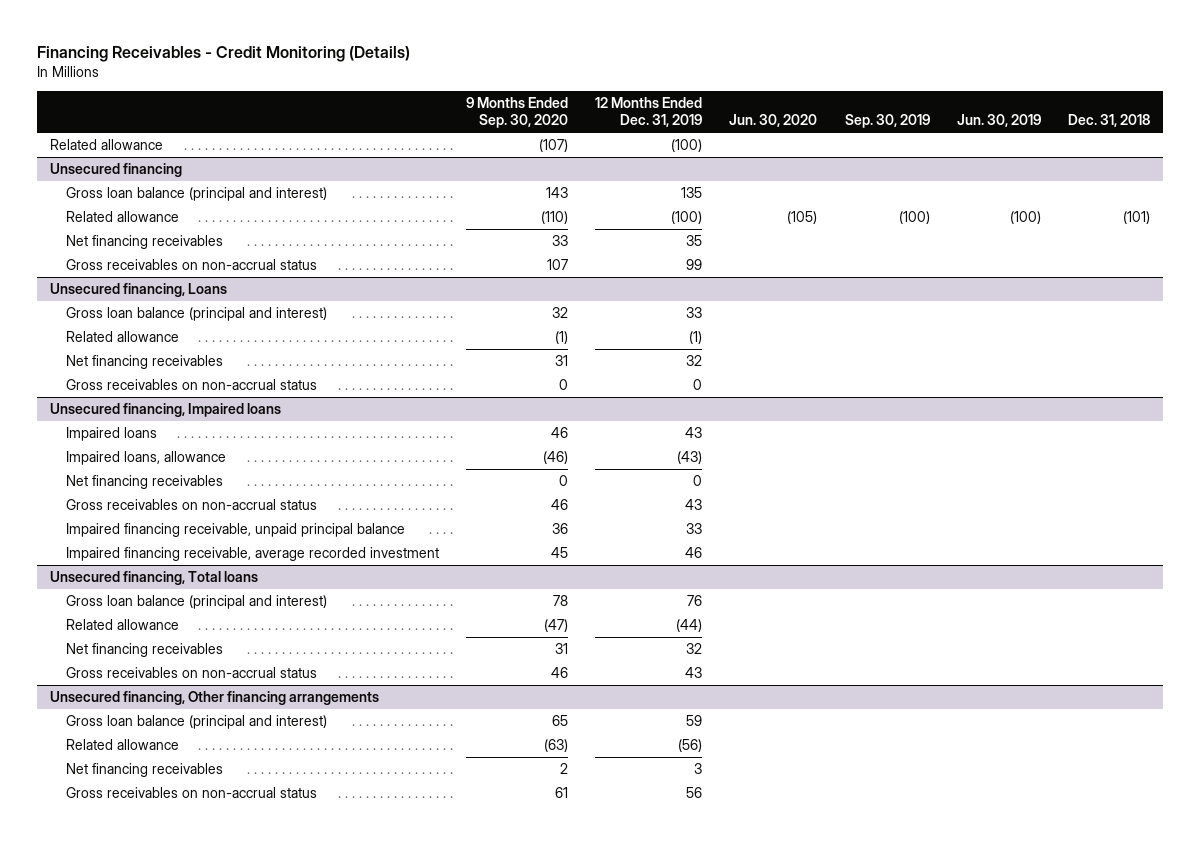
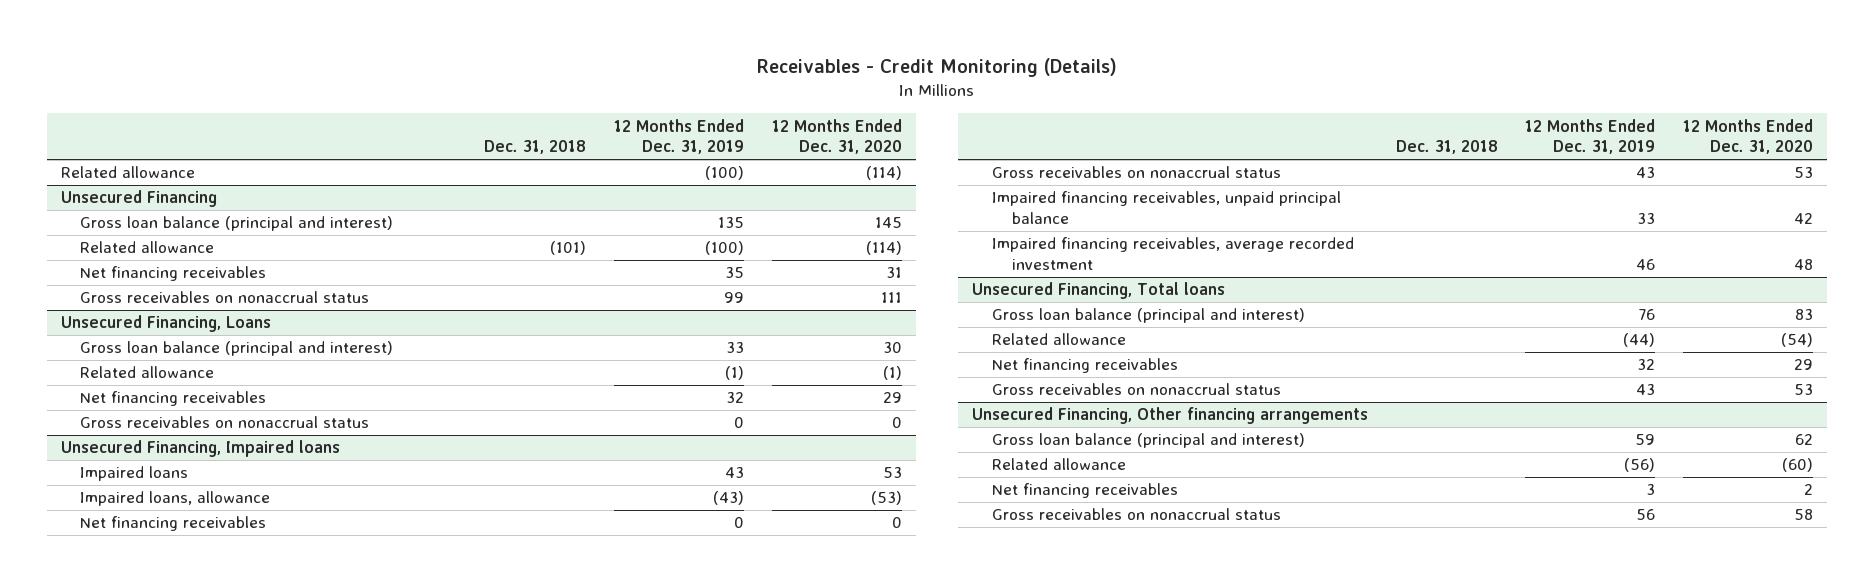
- Financing Receivables - Credit Monitoring (Details)
+ Receivables - Credit Monitoring (Details)
- | 9 Months Ended Sep. 30, 2020 | 12 Months Ended Dec. 31, 2019 | Jun. 30, 2020 | Sep. 30, 2019 | Jun. 30, 2019 | Dec. 31, 2018
+ | Dec. 31, 2018 | 12 Months Ended Dec. 31, 2019 | 12 Months Ended Dec. 31, 2020
- Unsecured financing
+ Unsecured Financing
- Gross receivables on non-accrual status | 107 | 99 | | | |
- Unsecured financing, Loans
+ Gross receivables on nonaccrual status | | 99 | 111
+ Unsecured Financing, Loans
- Gross receivables on non-accrual status | 0 | 0 | | | |
- Unsecured financing, Impaired loans
+ Gross receivables on nonaccrual status | | 0 | 0
+ Unsecured Financing, Impaired loans
- Gross receivables on non-accrual status | 46 | 43 | | | |
- Impaired financing receivable, unpaid principal balance | 36 | 33 | | | |
- Impaired financing receivable, average recorded investment | 45 | 46 | | | |
- Unsecured financing, Total loans
+ Gross receivables on nonaccrual status | | 43 | 53
+ Impaired financing receivables, unpaid principal balance | | 33 | 42
+ Impaired financing receivables, average recorded investment | | 46 | 48
+ Unsecured Financing, Total loans
- Gross receivables on non-accrual status | 46 | 43 | | | |
- Unsecured financing, Other financing arrangements
+ Gross receivables on nonaccrual status | | 43 | 53
+ Unsecured Financing, Other financing arrangements
- Gross receivables on non-accrual status | 61 | 56 | | | |
+ Gross receivables on nonaccrual status | | 56 | 58

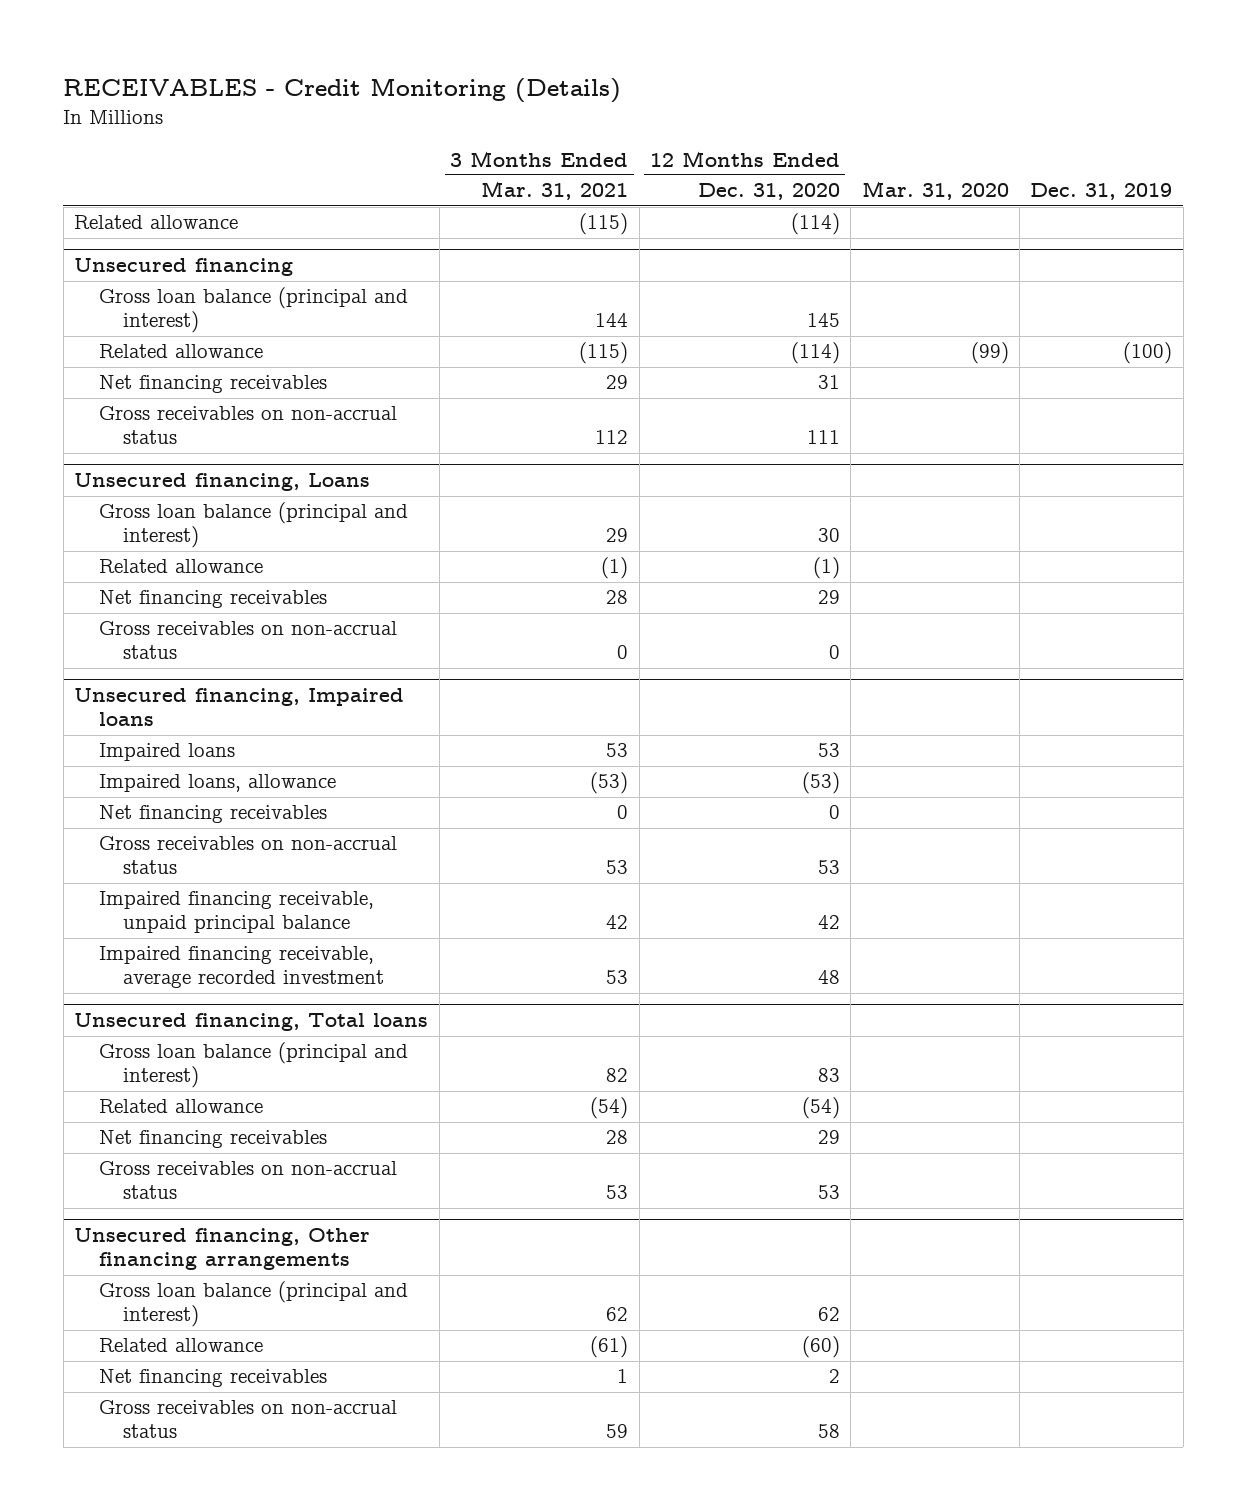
- Receivables - Credit Monitoring (Details)
+ RECEIVABLES - Credit Monitoring (Details)
- | Dec. 31, 2018 | 12 Months Ended Dec. 31, 2019 | 12 Months Ended Dec. 31, 2020
+ | 3 Months Ended Mar. 31, 2021 | 12 Months Ended Dec. 31, 2020 | Mar. 31, 2020 | Dec. 31, 2019
- Unsecured Financing
+ Unsecured financing
- Gross receivables on nonaccrual status | | 99 | 111
- Unsecured Financing, Loans
+ Gross receivables on non-accrual status | 112 | 111 | |
+ Unsecured financing, Loans
- Gross receivables on nonaccrual status | | 0 | 0
- Unsecured Financing, Impaired loans
+ Gross receivables on non-accrual status | 0 | 0 | |
+ Unsecured financing, Impaired loans
- Gross receivables on nonaccrual status | | 43 | 53
- Impaired financing receivables, unpaid principal balance | | 33 | 42
- Impaired financing receivables, average recorded investment | | 46 | 48
- Unsecured Financing, Total loans
+ Gross receivables on non-accrual status | 53 | 53 | |
+ Impaired financing receivable, unpaid principal balance | 42 | 42 | |
+ Impaired financing receivable, average recorded investment | 53 | 48 | |
+ Unsecured financing, Total loans
- Gross receivables on nonaccrual status | | 43 | 53
- Unsecured Financing, Other financing arrangements
+ Gross receivables on non-accrual status | 53 | 53 | |
+ Unsecured financing, Other financing arrangements
- Gross receivables on nonaccrual status | | 56 | 58
+ Gross receivables on non-accrual status | 59 | 58 | |

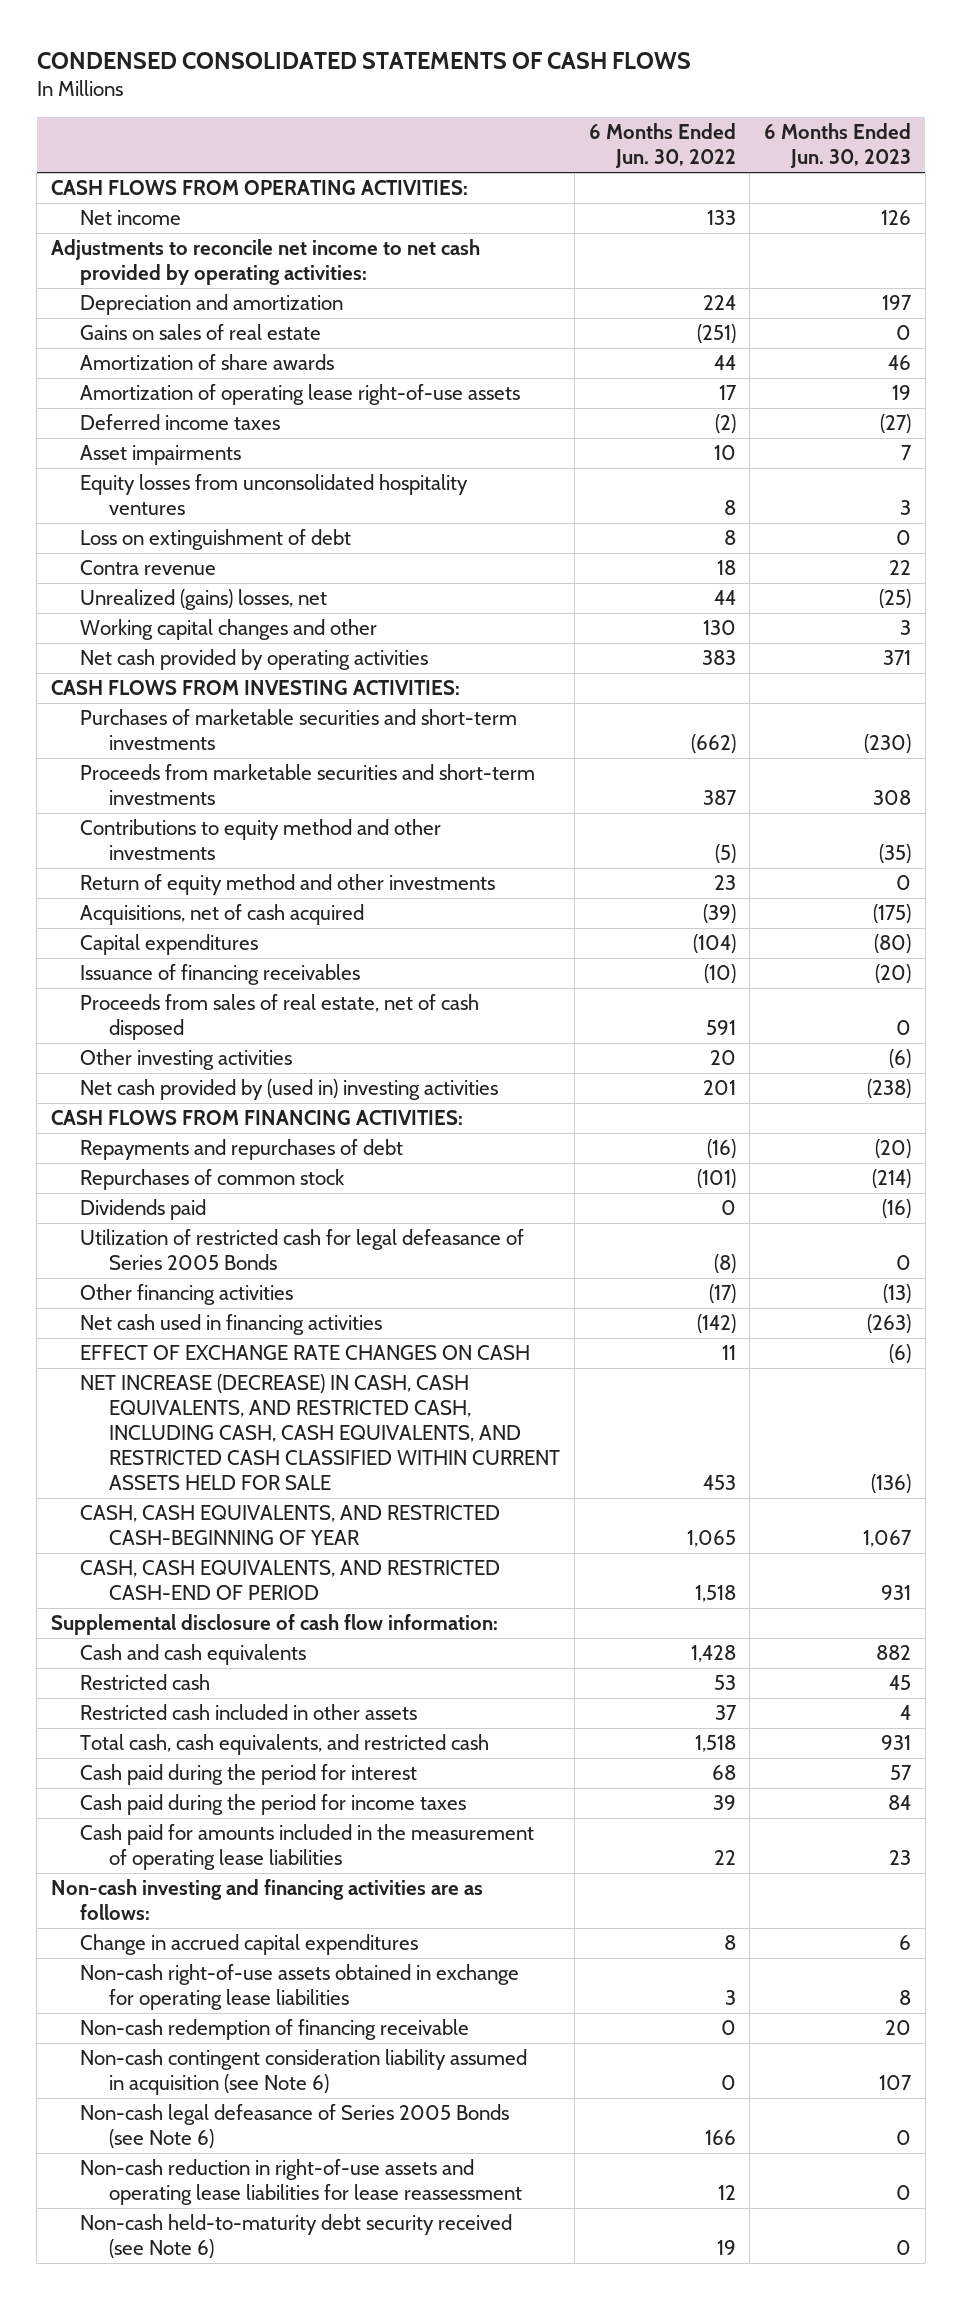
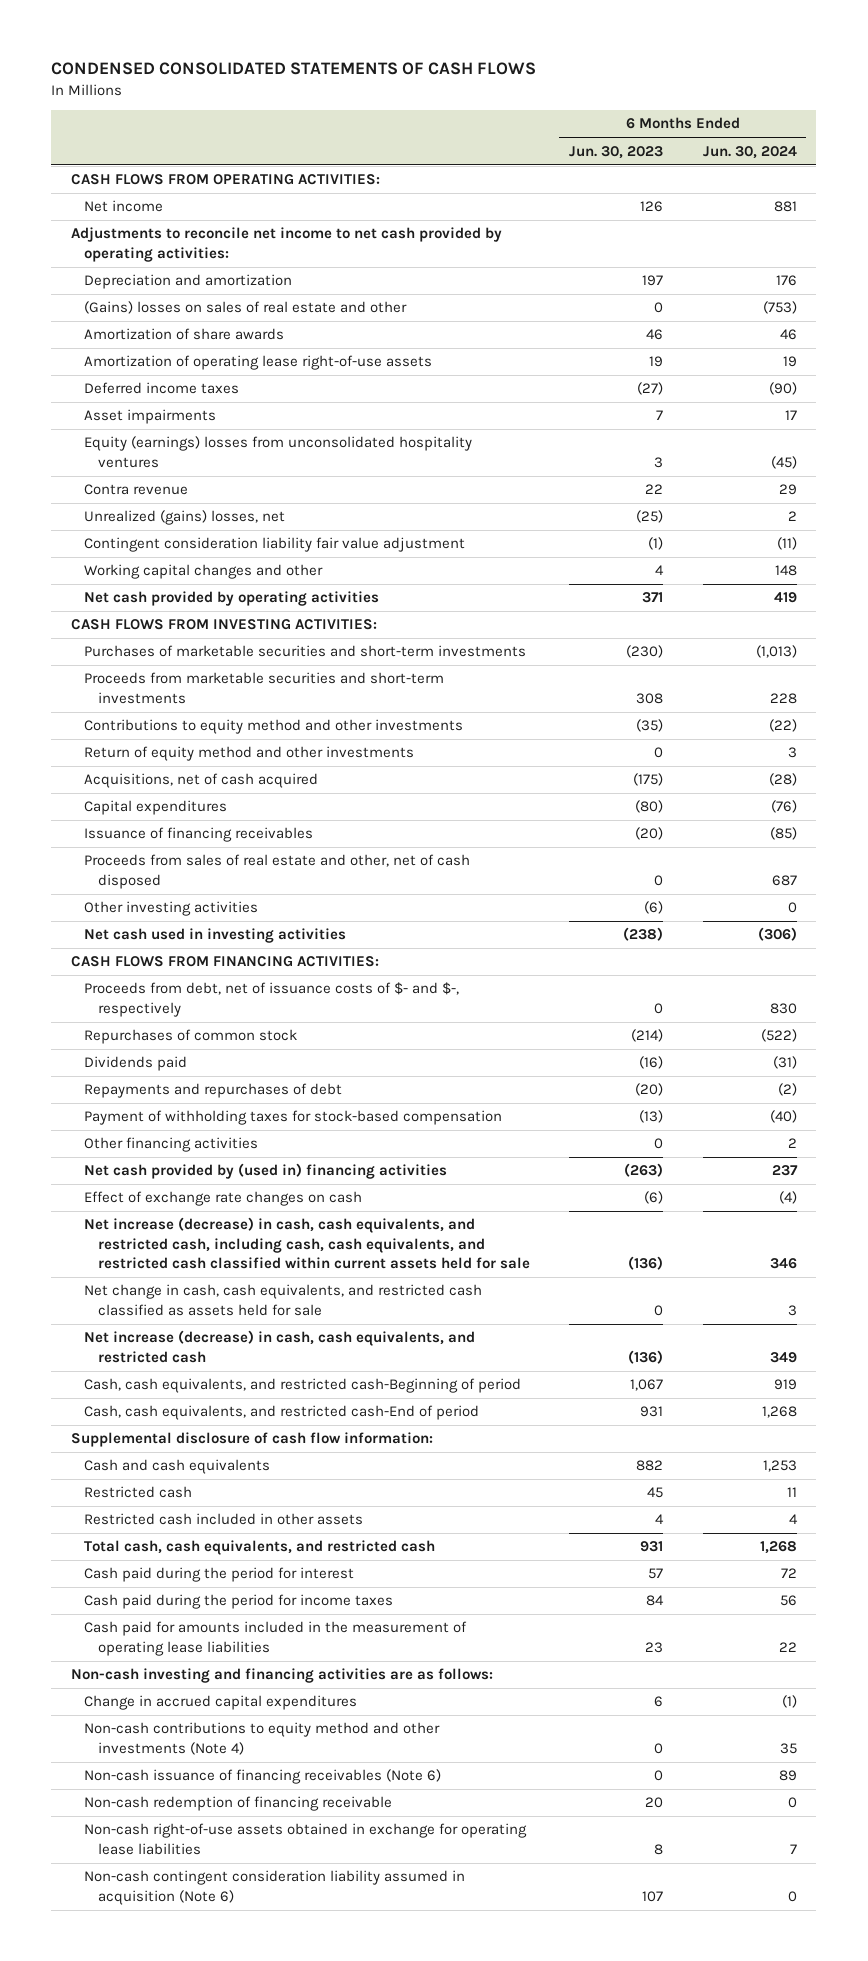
- | 6 Months Ended Jun. 30, 2022 | 6 Months Ended Jun. 30, 2023
+ | 6 Months Ended Jun. 30, 2023 | 6 Months Ended Jun. 30, 2024
- Gains on sales of real estate | (251) | 0
+ (Gains) losses on sales of real estate and other | 0 | (753)
- Equity losses from unconsolidated hospitality ventures | 8 | 3
- Loss on extinguishment of debt | 8 | 0
+ Equity (earnings) losses from unconsolidated hospitality ventures | 3 | (45)
- Working capital changes and other | 130 | 3
+ Contingent consideration liability fair value adjustment | (1) | (11)
+ Working capital changes and other | 4 | 148
- Proceeds from sales of real estate, net of cash disposed | 591 | 0
+ Proceeds from sales of real estate and other, net of cash disposed | 0 | 687
- Net cash provided by (used in) investing activities | 201 | (238)
+ Net cash used in investing activities | (238) | (306)
+ Proceeds from debt, net of issuance costs of $- and $-, respectively | 0 | 830
- Utilization of restricted cash for legal defeasance of Series 2005 Bonds | (8) | 0
- Other financing activities | (17) | (13)
- Net cash used in financing activities | (142) | (263)
- EFFECT OF EXCHANGE RATE CHANGES ON CASH | 11 | (6)
- NET INCREASE (DECREASE) IN CASH, CASH EQUIVALENTS, AND RESTRICTED CASH, INCLUDING CASH, CASH EQUIVALENTS, AND RESTRICTED CASH CLASSIFIED WITHIN CURRENT ASSETS HELD FOR SALE | 453 | (136)
- CASH, CASH EQUIVALENTS, AND RESTRICTED CASH-BEGINNING OF YEAR | 1,065 | 1,067
- CASH, CASH EQUIVALENTS, AND RESTRICTED CASH-END OF PERIOD | 1,518 | 931
moved down: Repayments and repurchases of debt | (20) | (2)
+ Payment of withholding taxes for stock-based compensation | (13) | (40)
+ Other financing activities | 0 | 2
+ Net cash provided by (used in) financing activities | (263) | 237
+ Effect of exchange rate changes on cash | (6) | (4)
+ Net increase (decrease) in cash, cash equivalents, and restricted cash, including cash, cash equivalents, and restricted cash classified within current assets held for sale | (136) | 346
+ Net change in cash, cash equivalents, and restricted cash classified as assets held for sale | 0 | 3
+ Net increase (decrease) in cash, cash equivalents, and restricted cash | (136) | 349
+ Cash, cash equivalents, and restricted cash-Beginning of period | 1,067 | 919
+ Cash, cash equivalents, and restricted cash-End of period | 931 | 1,268
+ Non-cash contributions to equity method and other investments (Note 4) | 0 | 35
+ Non-cash issuance of financing receivables (Note 6) | 0 | 89
- Non-cash contingent consideration liability assumed in acquisition (see Note 6) | 0 | 107
- Non-cash legal defeasance of Series 2005 Bonds (see Note 6) | 166 | 0
- Non-cash reduction in right-of-use assets and operating lease liabilities for lease reassessment | 12 | 0
- Non-cash held-to-maturity debt security received (see Note 6) | 19 | 0
moved down: Non-cash right-of-use assets obtained in exchange for operating lease liabilities | 8 | 7
+ Non-cash contingent consideration liability assumed in acquisition (Note 6) | 107 | 0

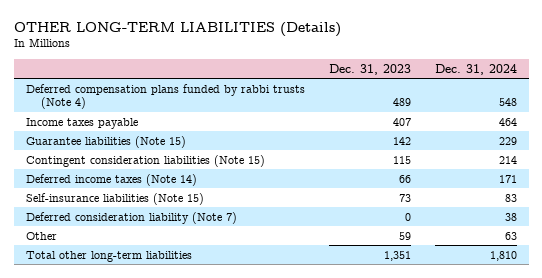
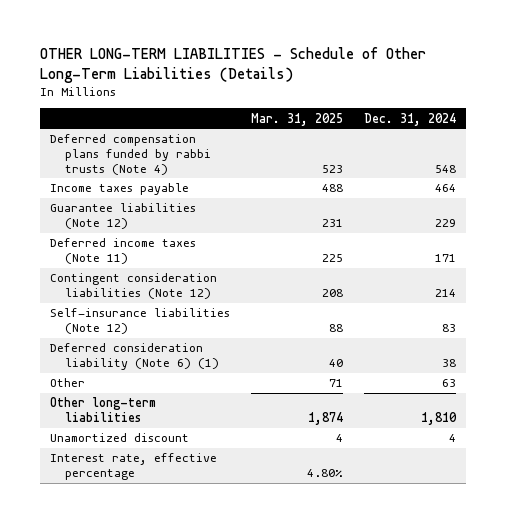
- OTHER LONG-TERM LIABILITIES (Details)
+ OTHER LONG-TERM LIABILITIES - Schedule of Other Long-Term Liabilities (Details)
- | Dec. 31, 2023 | Dec. 31, 2024
+ | Mar. 31, 2025 | Dec. 31, 2024
- Guarantee liabilities (Note 15) | 142 | 229
- Contingent consideration liabilities (Note 15) | 115 | 214
- Deferred income taxes (Note 14) | 66 | 171
- Self-insurance liabilities (Note 15) | 73 | 83
- Deferred consideration liability (Note 7) | 0 | 38
+ Guarantee liabilities (Note 12) | 231 | 229
+ Deferred income taxes (Note 11) | 225 | 171
+ Contingent consideration liabilities (Note 12) | 208 | 214
+ Self-insurance liabilities (Note 12) | 88 | 83
+ Deferred consideration liability (Note 6) (1) | 40 | 38
- Total other long-term liabilities | 1,351 | 1,810
+ Other long-term liabilities | 1,874 | 1,810
+ Unamortized discount | 4 | 4
+ Interest rate, effective percentage | 4.80% |

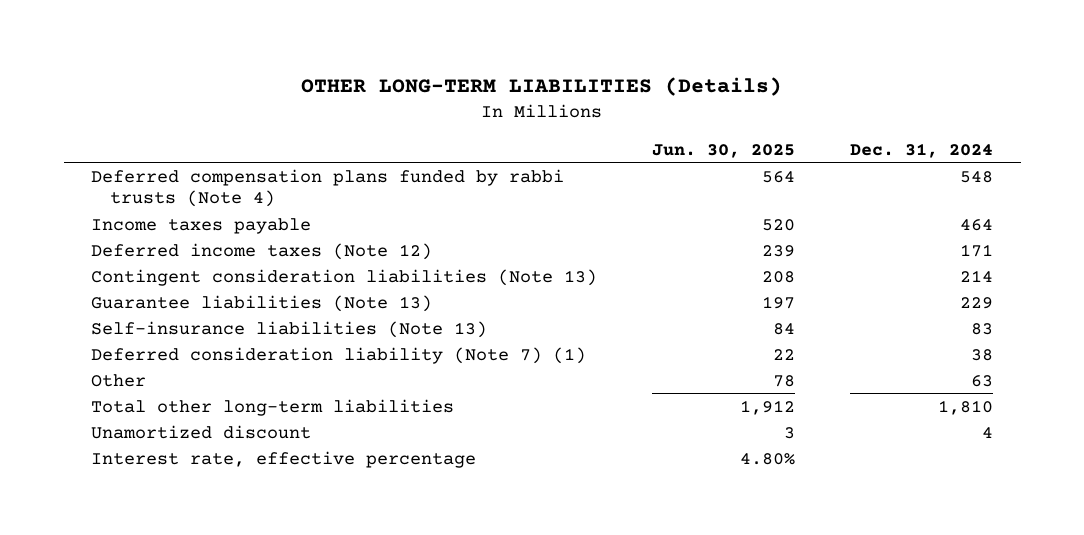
- OTHER LONG-TERM LIABILITIES - Schedule of Other Long-Term Liabilities (Details)
+ OTHER LONG-TERM LIABILITIES (Details)
- | Mar. 31, 2025 | Dec. 31, 2024
+ | Jun. 30, 2025 | Dec. 31, 2024
- Guarantee liabilities (Note 12) | 231 | 229
- Deferred income taxes (Note 11) | 225 | 171
- Contingent consideration liabilities (Note 12) | 208 | 214
- Self-insurance liabilities (Note 12) | 88 | 83
- Deferred consideration liability (Note 6) (1) | 40 | 38
+ Deferred income taxes (Note 12) | 239 | 171
+ Contingent consideration liabilities (Note 13) | 208 | 214
+ Guarantee liabilities (Note 13) | 197 | 229
+ Self-insurance liabilities (Note 13) | 84 | 83
+ Deferred consideration liability (Note 7) (1) | 22 | 38
- Other long-term liabilities | 1,874 | 1,810
+ Total other long-term liabilities | 1,912 | 1,810

